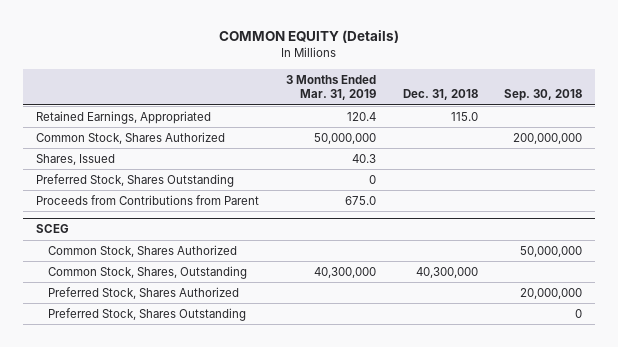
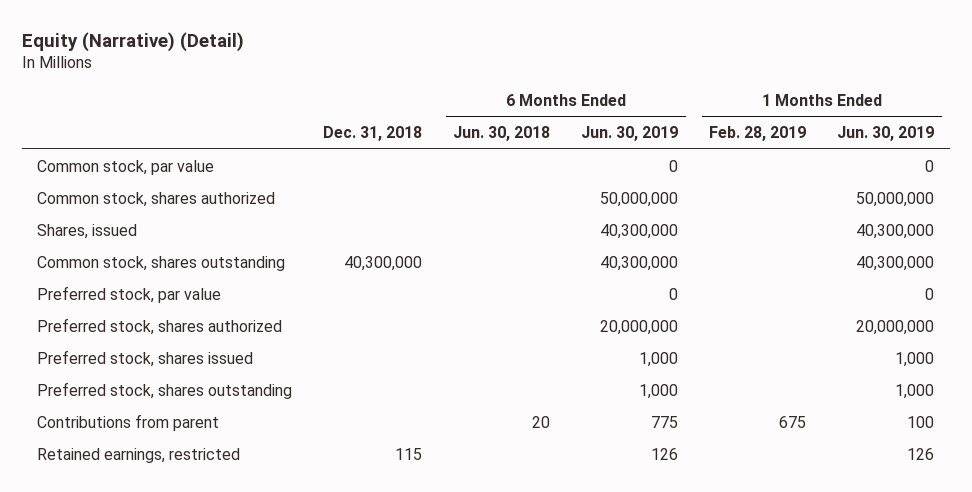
- COMMON EQUITY (Details)
+ Equity (Narrative) (Detail)
- | 3 Months Ended Mar. 31, 2019 | Dec. 31, 2018 | Sep. 30, 2018
+ | Dec. 31, 2018 | 6 Months Ended Jun. 30, 2018 | 6 Months Ended Jun. 30, 2019 | 1 Months Ended Feb. 28, 2019 | 1 Months Ended Jun. 30, 2019
- Retained Earnings, Appropriated | 120.4 | 115.0 |
- Common Stock, Shares Authorized | 50,000,000 | | 200,000,000
- Shares, Issued | 40.3 | |
- Preferred Stock, Shares Outstanding | 0 | |
- Proceeds from Contributions from Parent | 675.0 | |
- SCEG
- Common Stock, Shares Authorized | | | 50,000,000
- Common Stock, Shares, Outstanding | 40,300,000 | 40,300,000 |
- Preferred Stock, Shares Authorized | | | 20,000,000
- Preferred Stock, Shares Outstanding | | | 0
+ Common stock, par value | | | 0 | | 0
+ Common stock, shares authorized | | | 50,000,000 | | 50,000,000
+ Shares, issued | | | 40,300,000 | | 40,300,000
+ Common stock, shares outstanding | 40,300,000 | | 40,300,000 | | 40,300,000
+ Preferred stock, par value | | | 0 | | 0
+ Preferred stock, shares authorized | | | 20,000,000 | | 20,000,000
+ Preferred stock, shares issued | | | 1,000 | | 1,000
+ Preferred stock, shares outstanding | | | 1,000 | | 1,000
+ Contributions from parent | | 20 | 775 | 675 | 100
+ Retained earnings, restricted | 115 | | 126 | | 126

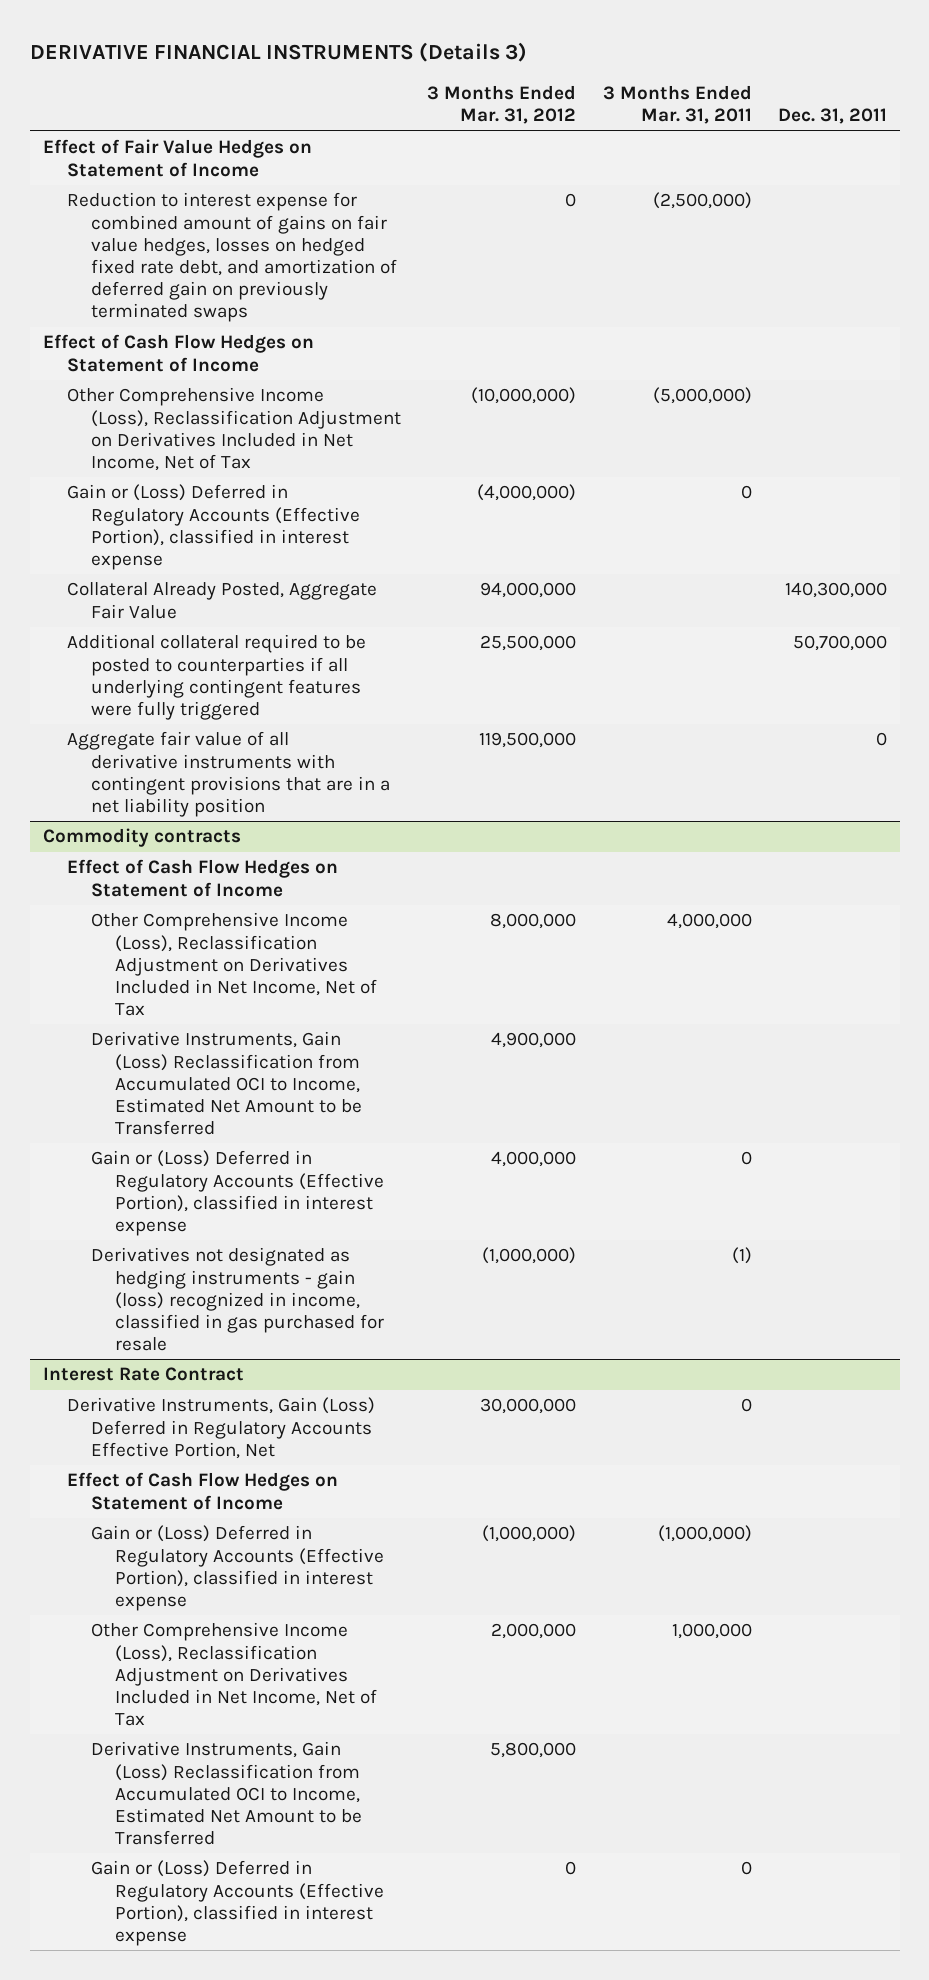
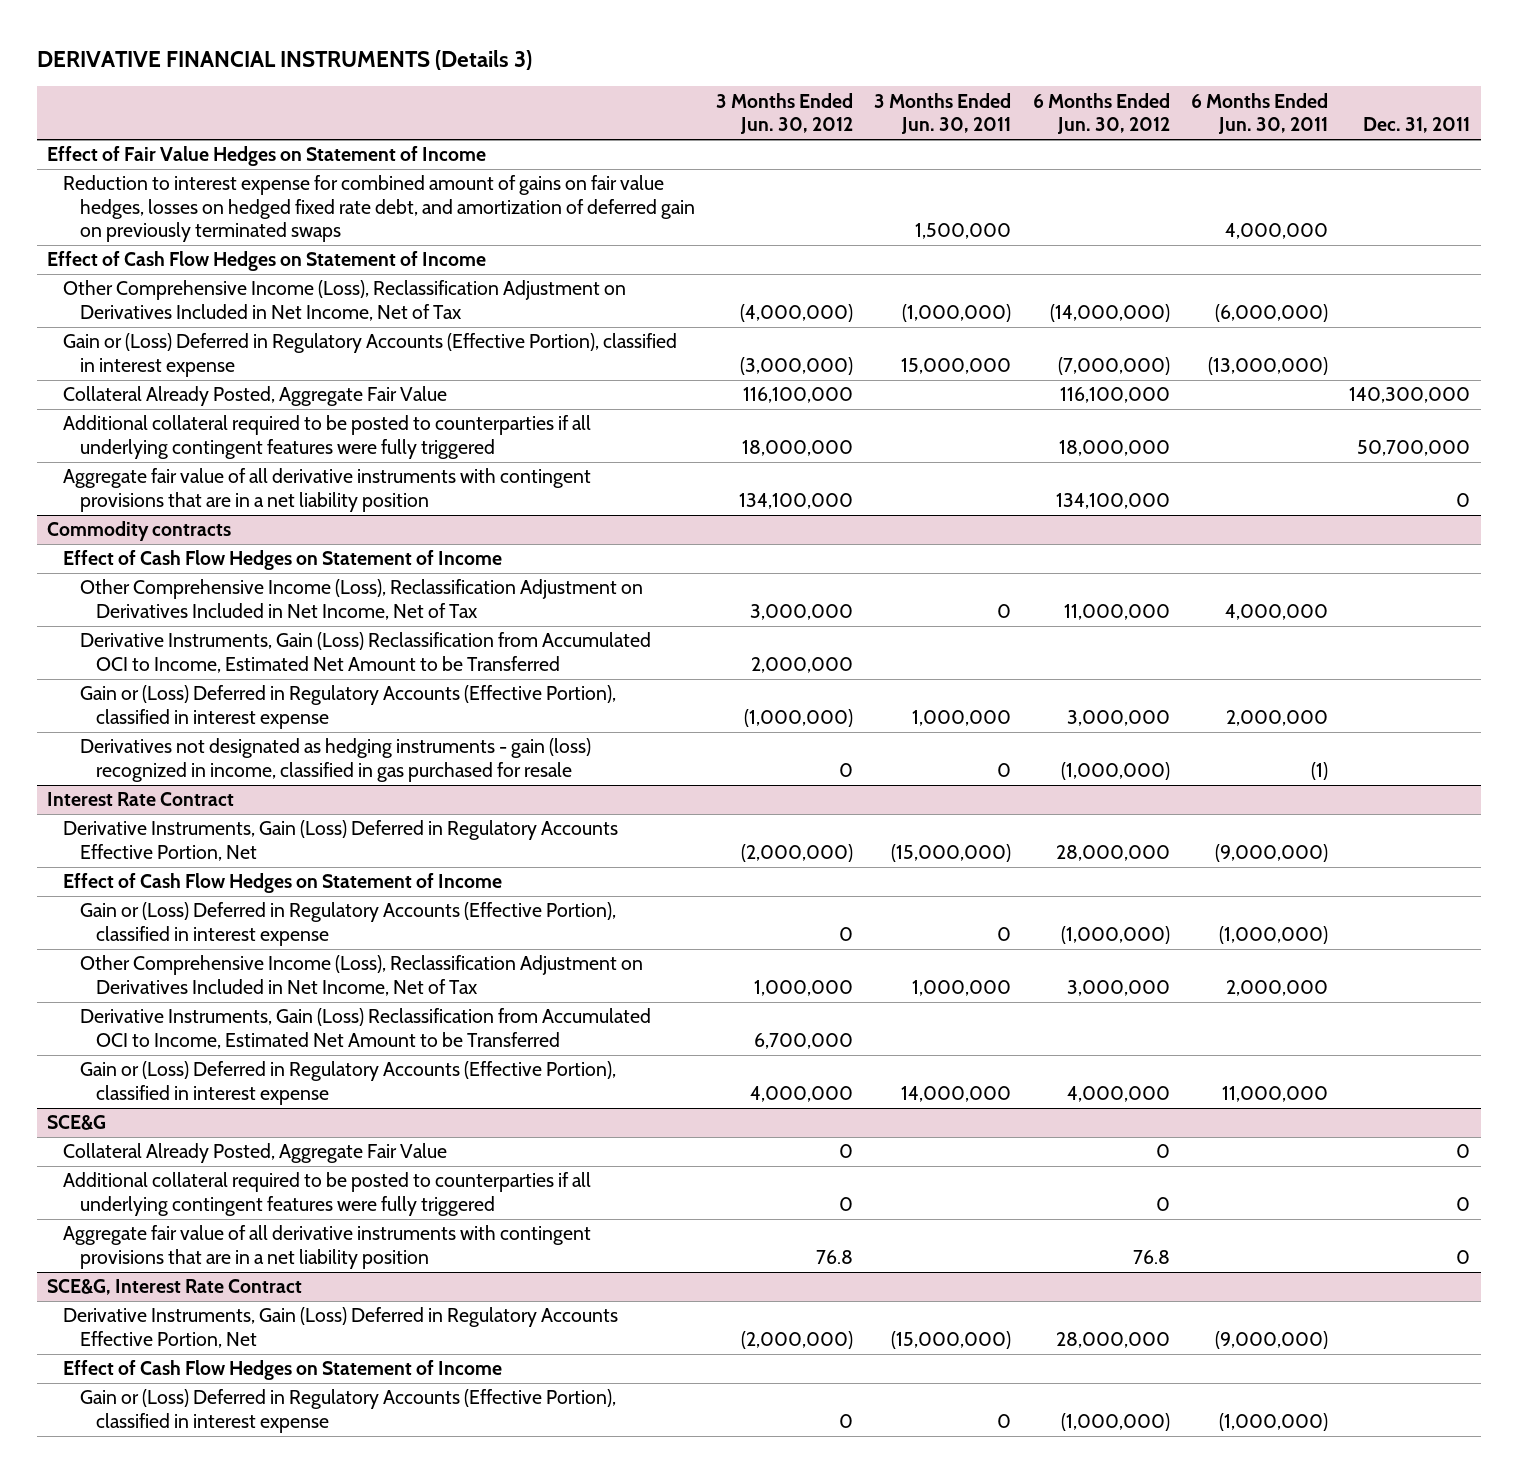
- | 3 Months Ended Mar. 31, 2012 | 3 Months Ended Mar. 31, 2011 | Dec. 31, 2011
+ | 3 Months Ended Jun. 30, 2012 | 3 Months Ended Jun. 30, 2011 | 6 Months Ended Jun. 30, 2012 | 6 Months Ended Jun. 30, 2011 | Dec. 31, 2011
+ SCE&G
+ Collateral Already Posted, Aggregate Fair Value | 0 | | 0 | | 0
+ Additional collateral required to be posted to counterparties if all underlying contingent features were fully triggered | 0 | | 0 | | 0
+ Aggregate fair value of all derivative instruments with contingent provisions that are in a net liability position | 76.8 | | 76.8 | | 0
+ SCE&G, Interest Rate Contract
+ Derivative Instruments, Gain (Loss) Deferred in Regulatory Accounts Effective Portion, Net | (2,000,000) | (15,000,000) | 28,000,000 | (9,000,000) |
+ Effect of Cash Flow Hedges on Statement of Income
+ Gain or (Loss) Deferred in Regulatory Accounts (Effective Portion), classified in interest expense | 0 | 0 | (1,000,000) | (1,000,000) |

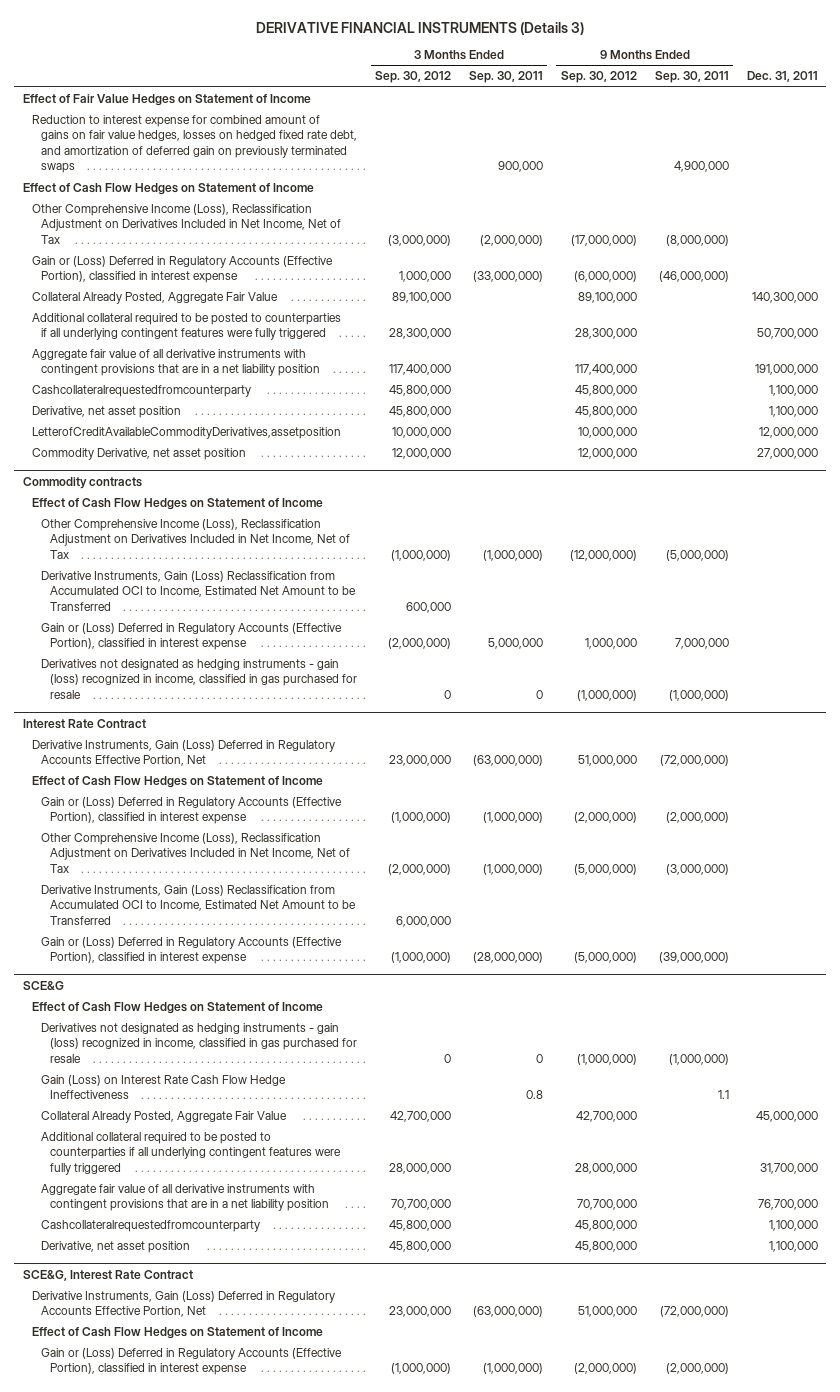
- | 3 Months Ended Jun. 30, 2012 | 3 Months Ended Jun. 30, 2011 | 6 Months Ended Jun. 30, 2012 | 6 Months Ended Jun. 30, 2011 | Dec. 31, 2011
+ | 3 Months Ended Sep. 30, 2012 | 3 Months Ended Sep. 30, 2011 | 9 Months Ended Sep. 30, 2012 | 9 Months Ended Sep. 30, 2011 | Dec. 31, 2011
- Aggregate fair value of all derivative instruments with contingent provisions that are in a net liability position | 134,100,000 | | 134,100,000 | | 0
+ Aggregate fair value of all derivative instruments with contingent provisions that are in a net liability position | 117,400,000 | | 117,400,000 | | 191,000,000
+ Cashcollateralrequestedfromcounterparty | 45,800,000 | | 45,800,000 | | 1,100,000
+ Derivative, net asset position | 45,800,000 | | 45,800,000 | | 1,100,000
+ LetterofCreditAvailableCommodityDerivatives,assetposition | 10,000,000 | | 10,000,000 | | 12,000,000
+ Commodity Derivative, net asset position | 12,000,000 | | 12,000,000 | | 27,000,000
@ SCE&G
- Collateral Already Posted, Aggregate Fair Value | 0 | | 0 | | 0
- Additional collateral required to be posted to counterparties if all underlying contingent features were fully triggered | 0 | | 0 | | 0
- Aggregate fair value of all derivative instruments with contingent provisions that are in a net liability position | 76.8 | | 76.8 | | 0
+ Effect of Cash Flow Hedges on Statement of Income
+ Derivatives not designated as hedging instruments - gain (loss) recognized in income, classified in gas purchased for resale | 0 | 0 | (1,000,000) | (1,000,000) |
+ Gain (Loss) on Interest Rate Cash Flow Hedge Ineffectiveness | | 0.8 | | 1.1 |
+ Collateral Already Posted, Aggregate Fair Value | 42,700,000 | | 42,700,000 | | 45,000,000
+ Additional collateral required to be posted to counterparties if all underlying contingent features were fully triggered | 28,000,000 | | 28,000,000 | | 31,700,000
+ Aggregate fair value of all derivative instruments with contingent provisions that are in a net liability position | 70,700,000 | | 70,700,000 | | 76,700,000
+ Cashcollateralrequestedfromcounterparty | 45,800,000 | | 45,800,000 | | 1,100,000
+ Derivative, net asset position | 45,800,000 | | 45,800,000 | | 1,100,000

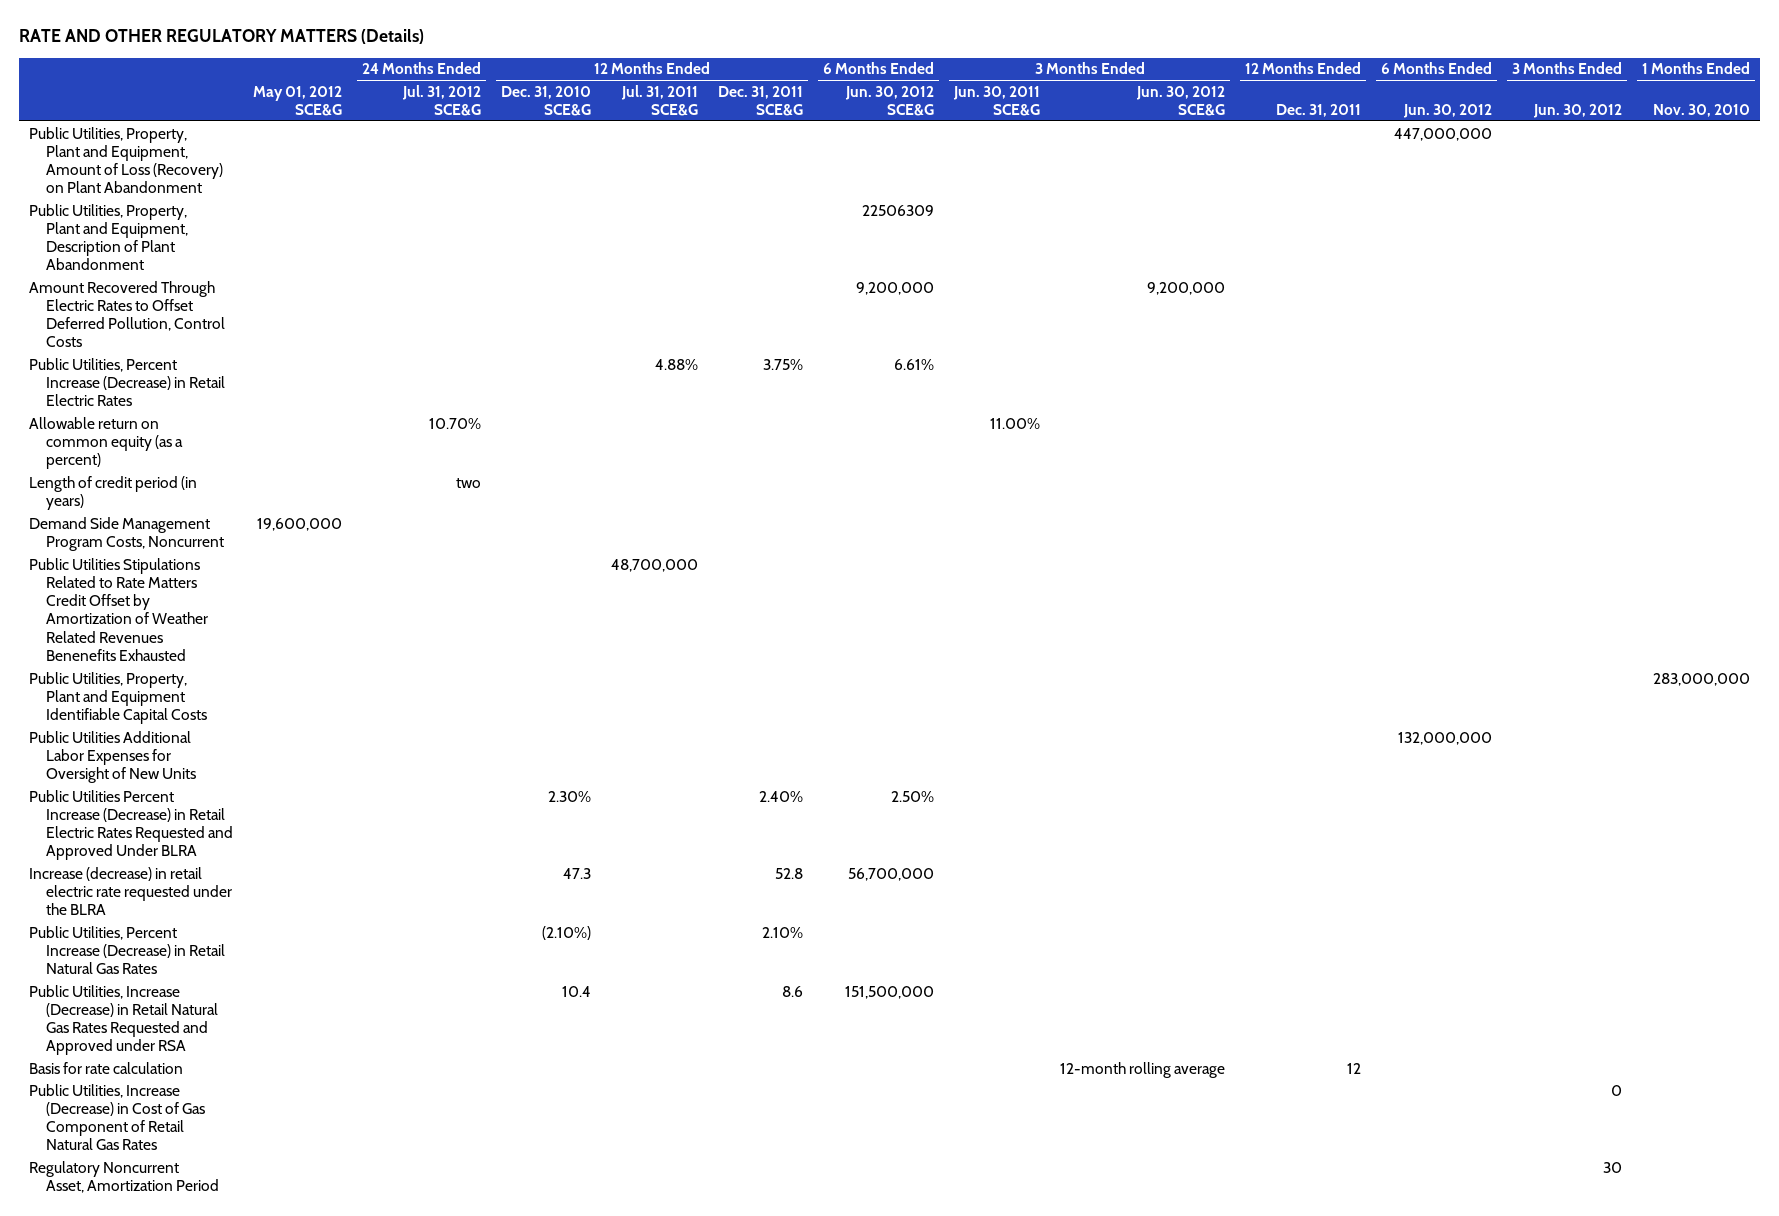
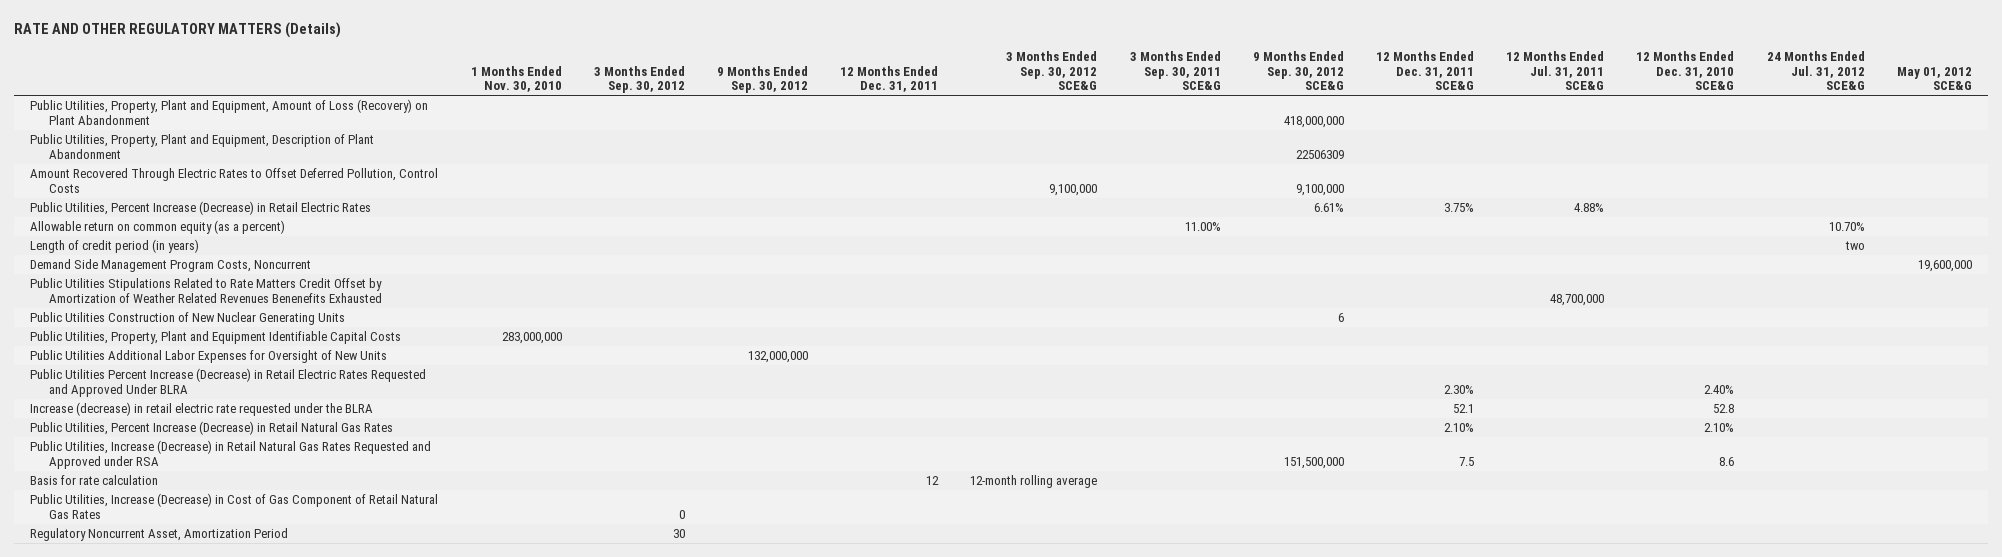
- | May 01, 2012 SCE&G | 24 Months Ended Jul. 31, 2012 SCE&G | 12 Months Ended Dec. 31, 2010 SCE&G | 12 Months Ended Jul. 31, 2011 SCE&G | 12 Months Ended Dec. 31, 2011 SCE&G | 6 Months Ended Jun. 30, 2012 SCE&G | 3 Months Ended Jun. 30, 2011 SCE&G | 3 Months Ended Jun. 30, 2012 SCE&G | 12 Months Ended Dec. 31, 2011 | 6 Months Ended Jun. 30, 2012 | 3 Months Ended Jun. 30, 2012 | 1 Months Ended Nov. 30, 2010
+ | 1 Months Ended Nov. 30, 2010 | 3 Months Ended Sep. 30, 2012 | 9 Months Ended Sep. 30, 2012 | 12 Months Ended Dec. 31, 2011 | 3 Months Ended Sep. 30, 2012 SCE&G | 3 Months Ended Sep. 30, 2011 SCE&G | 9 Months Ended Sep. 30, 2012 SCE&G | 12 Months Ended Dec. 31, 2011 SCE&G | 12 Months Ended Jul. 31, 2011 SCE&G | 12 Months Ended Dec. 31, 2010 SCE&G | 24 Months Ended Jul. 31, 2012 SCE&G | May 01, 2012 SCE&G
+ Public Utilities Construction of New Nuclear Generating Units | | | | | | | 6 | | | | |
- Public Utilities Percent Increase (Decrease) in Retail Electric Rates Requested and Approved Under BLRA | | | 2.30% | | 2.40% | 2.50% | | | | | |
- Increase (decrease) in retail electric rate requested under the BLRA | | | 47.3 | | 52.8 | 56,700,000 | | | | | |
- Public Utilities, Percent Increase (Decrease) in Retail Natural Gas Rates | | | (2.10%) | | 2.10% | | | | | | |
- Public Utilities, Increase (Decrease) in Retail Natural Gas Rates Requested and Approved under RSA | | | 10.4 | | 8.6 | 151,500,000 | | | | | |
+ Public Utilities Percent Increase (Decrease) in Retail Electric Rates Requested and Approved Under BLRA | | | | | | | | 2.30% | | 2.40% | |
+ Increase (decrease) in retail electric rate requested under the BLRA | | | | | | | | 52.1 | | 52.8 | |
+ Public Utilities, Percent Increase (Decrease) in Retail Natural Gas Rates | | | | | | | | 2.10% | | 2.10% | |
+ Public Utilities, Increase (Decrease) in Retail Natural Gas Rates Requested and Approved under RSA | | | | | | | 151,500,000 | 7.5 | | 8.6 | |

